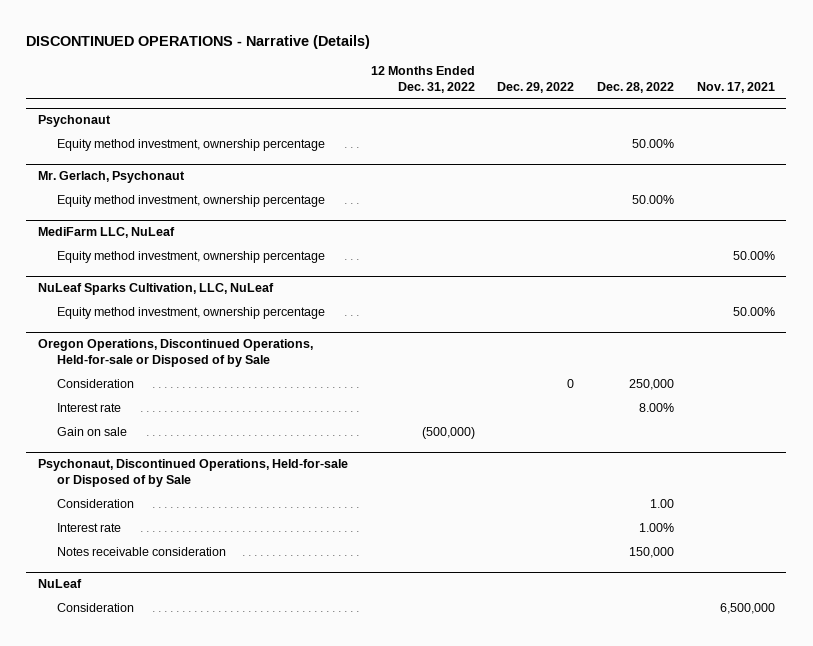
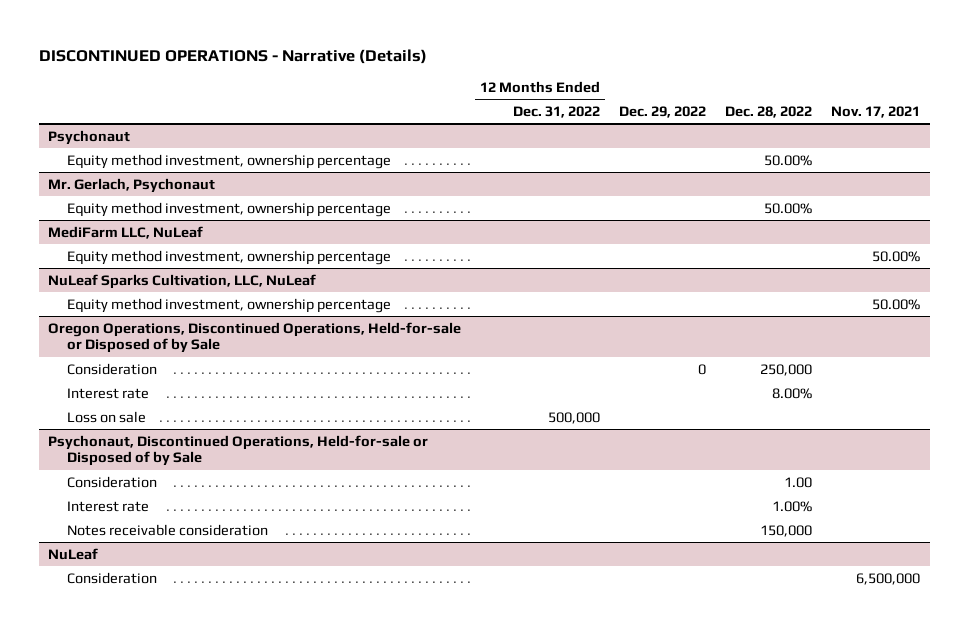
@ Oregon Operations, Discontinued Operations, Held-for-sale or Disposed of by Sale
- Gain on sale | (500,000) | | |
+ Loss on sale | 500,000 | | |

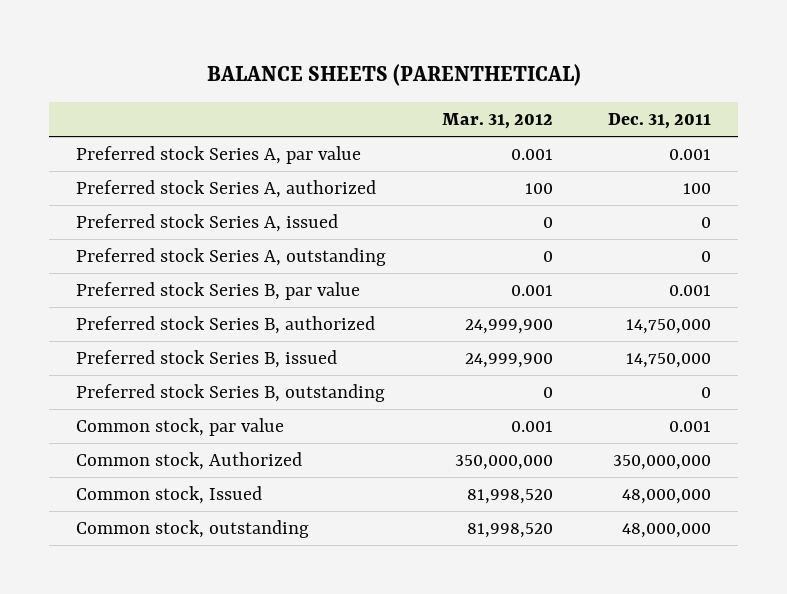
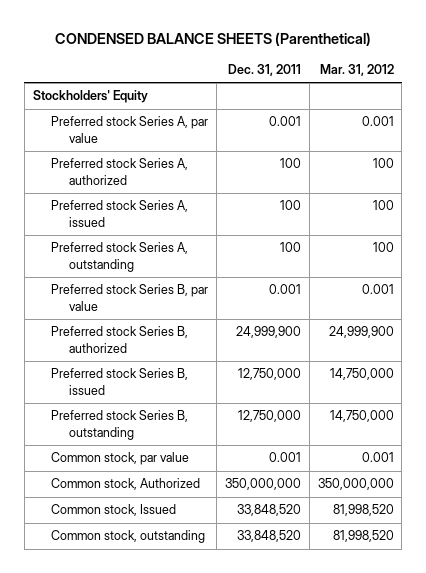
- BALANCE SHEETS (PARENTHETICAL)
+ CONDENSED BALANCE SHEETS (Parenthetical)
- | Mar. 31, 2012 | Dec. 31, 2011
+ | Dec. 31, 2011 | Mar. 31, 2012
+ Stockholders' Equity
- Preferred stock Series A, issued | 0 | 0
- Preferred stock Series A, outstanding | 0 | 0
+ Preferred stock Series A, issued | 100 | 100
+ Preferred stock Series A, outstanding | 100 | 100
- Preferred stock Series B, authorized | 24,999,900 | 14,750,000
- Preferred stock Series B, issued | 24,999,900 | 14,750,000
- Preferred stock Series B, outstanding | 0 | 0
+ Preferred stock Series B, authorized | 24,999,900 | 24,999,900
+ Preferred stock Series B, issued | 12,750,000 | 14,750,000
+ Preferred stock Series B, outstanding | 12,750,000 | 14,750,000
- Common stock, Issued | 81,998,520 | 48,000,000
- Common stock, outstanding | 81,998,520 | 48,000,000
+ Common stock, Issued | 33,848,520 | 81,998,520
+ Common stock, outstanding | 33,848,520 | 81,998,520

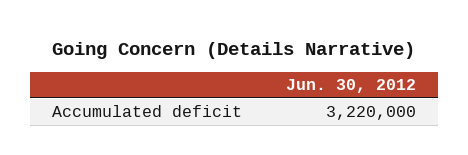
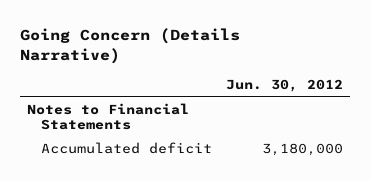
- Accumulated deficit | 3,220,000
+ Notes to Financial Statements
+ Accumulated deficit | 3,180,000

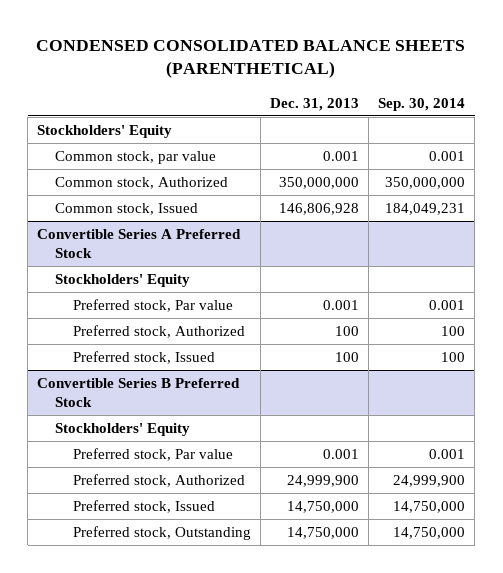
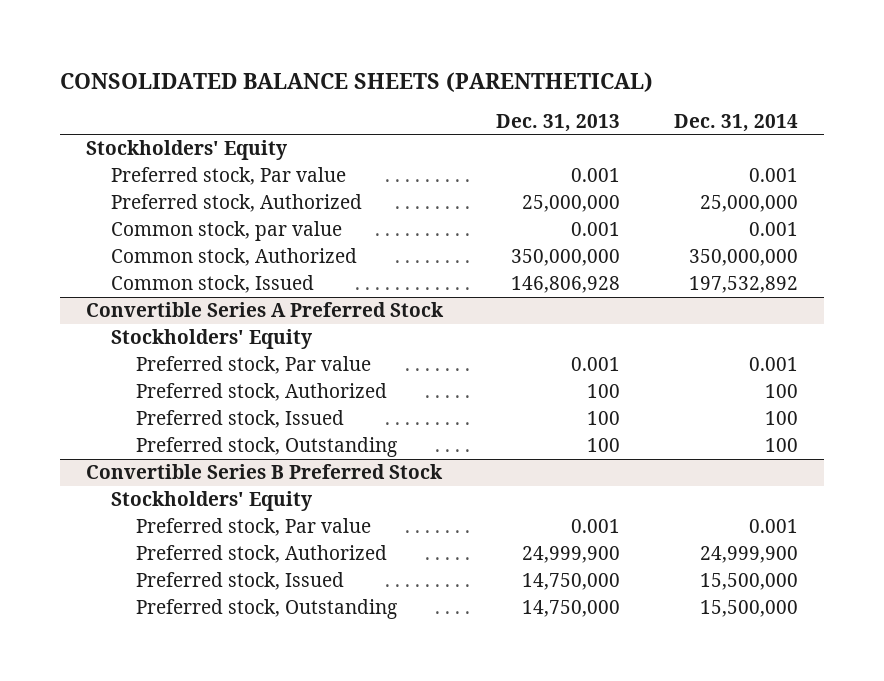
- CONDENSED CONSOLIDATED BALANCE SHEETS (PARENTHETICAL)
+ CONSOLIDATED BALANCE SHEETS (PARENTHETICAL)
- | Dec. 31, 2013 | Sep. 30, 2014
+ | Dec. 31, 2013 | Dec. 31, 2014
+ Preferred stock, Par value | 0.001 | 0.001
+ Preferred stock, Authorized | 25,000,000 | 25,000,000
@ Convertible Series A Preferred Stock
+ Preferred stock, Outstanding | 100 | 100

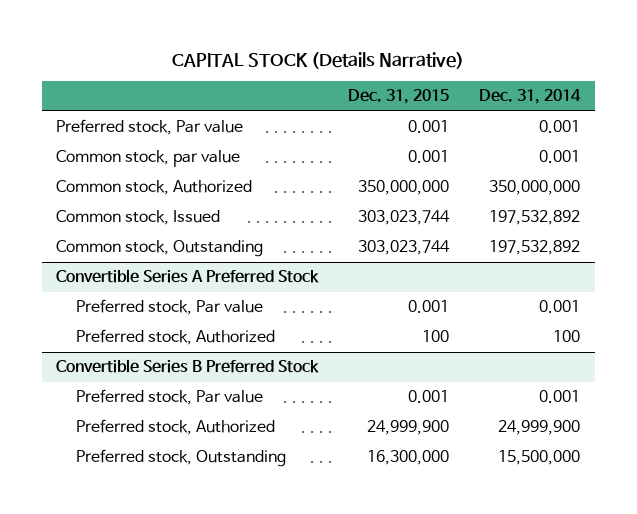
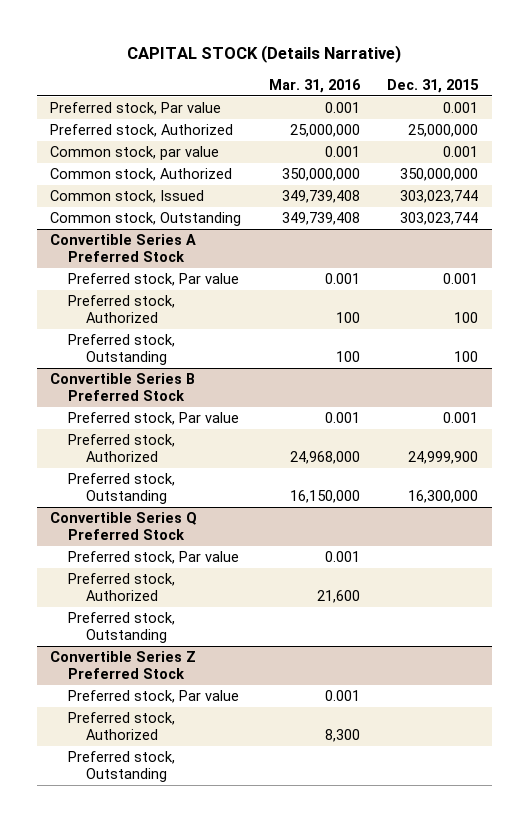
- | Dec. 31, 2015 | Dec. 31, 2014
+ | Mar. 31, 2016 | Dec. 31, 2015
+ Preferred stock, Authorized | 25,000,000 | 25,000,000
@ Convertible Series A Preferred Stock
+ Preferred stock, Outstanding | 100 | 100
+ Convertible Series Q Preferred Stock
+ Preferred stock, Par value | 0.001 |
+ Preferred stock, Authorized | 21,600 |
+ Preferred stock, Outstanding
+ Convertible Series Z Preferred Stock
+ Preferred stock, Par value | 0.001 |
+ Preferred stock, Authorized | 8,300 |
+ Preferred stock, Outstanding

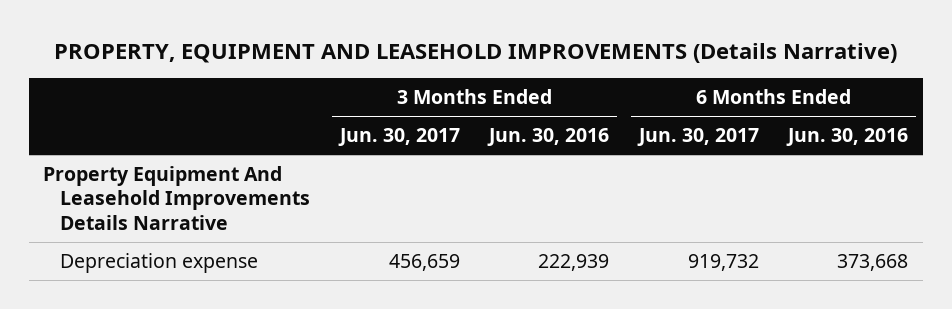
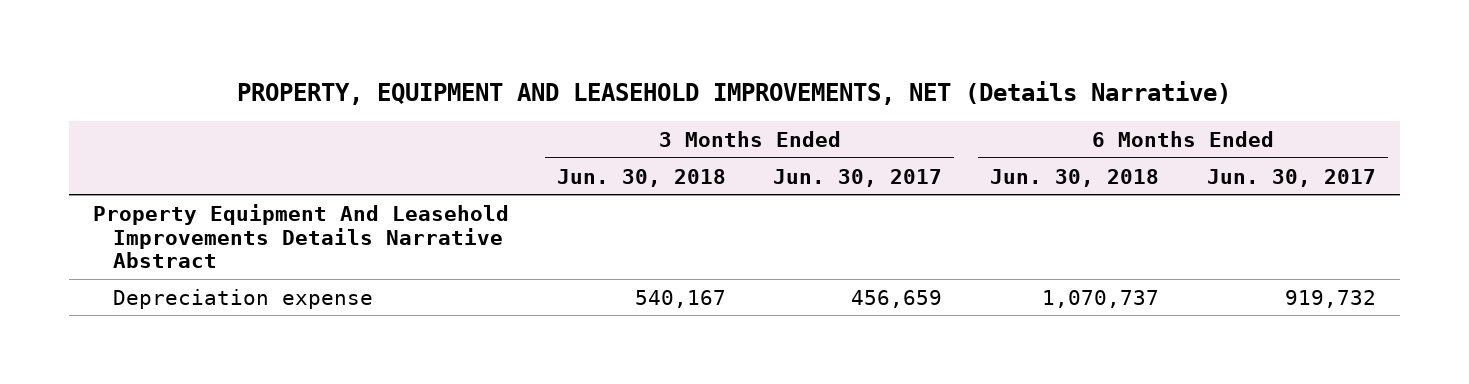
- PROPERTY, EQUIPMENT AND LEASEHOLD IMPROVEMENTS (Details Narrative)
+ PROPERTY, EQUIPMENT AND LEASEHOLD IMPROVEMENTS, NET (Details Narrative)
- | 3 Months Ended Jun. 30, 2017 | 3 Months Ended Jun. 30, 2016 | 6 Months Ended Jun. 30, 2017 | 6 Months Ended Jun. 30, 2016
+ | 3 Months Ended Jun. 30, 2018 | 3 Months Ended Jun. 30, 2017 | 6 Months Ended Jun. 30, 2018 | 6 Months Ended Jun. 30, 2017
- Property Equipment And Leasehold Improvements Details Narrative
+ Property Equipment And Leasehold Improvements Details Narrative Abstract

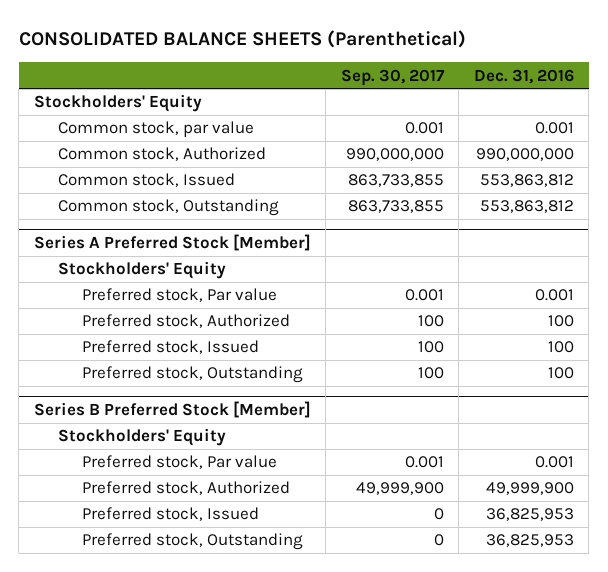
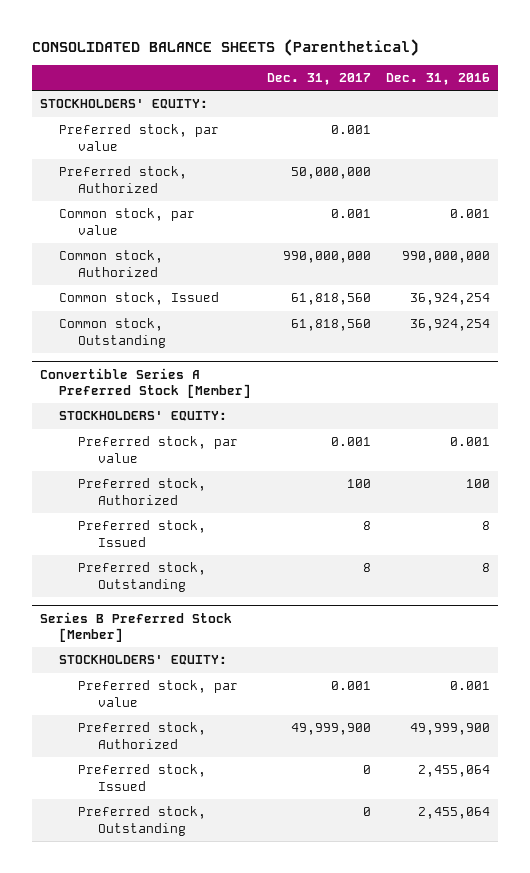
- | Sep. 30, 2017 | Dec. 31, 2016
+ | Dec. 31, 2017 | Dec. 31, 2016
- Stockholders' Equity
+ STOCKHOLDERS' EQUITY:
+ Preferred stock, par value | 0.001 |
+ Preferred stock, Authorized | 50,000,000 |
- Common stock, Issued | 863,733,855 | 553,863,812
- Common stock, Outstanding | 863,733,855 | 553,863,812
- Series A Preferred Stock [Member]
- Stockholders' Equity
- Preferred stock, Par value | 0.001 | 0.001
+ Common stock, Issued | 61,818,560 | 36,924,254
+ Common stock, Outstanding | 61,818,560 | 36,924,254
+ Convertible Series A Preferred Stock [Member]
+ STOCKHOLDERS' EQUITY:
+ Preferred stock, par value | 0.001 | 0.001
- Preferred stock, Issued | 100 | 100
- Preferred stock, Outstanding | 100 | 100
+ Preferred stock, Issued | 8 | 8
+ Preferred stock, Outstanding | 8 | 8
@ Series B Preferred Stock [Member]
- Stockholders' Equity
- Preferred stock, Par value | 0.001 | 0.001
+ STOCKHOLDERS' EQUITY:
+ Preferred stock, par value | 0.001 | 0.001
- Preferred stock, Issued | 0 | 36,825,953
- Preferred stock, Outstanding | 0 | 36,825,953
+ Preferred stock, Issued | 0 | 2,455,064
+ Preferred stock, Outstanding | 0 | 2,455,064

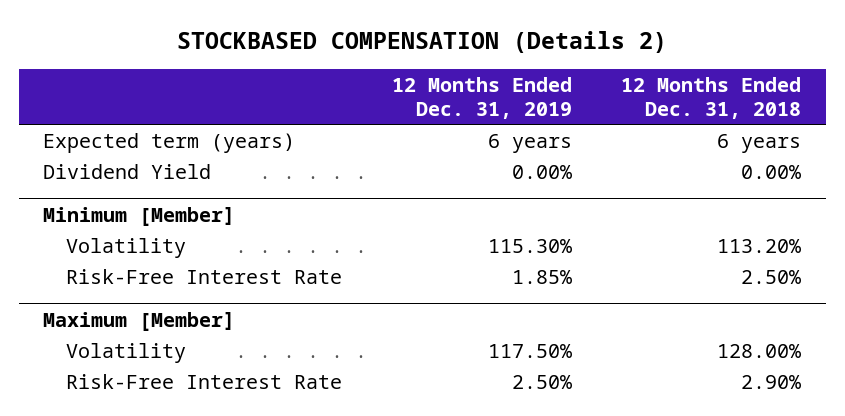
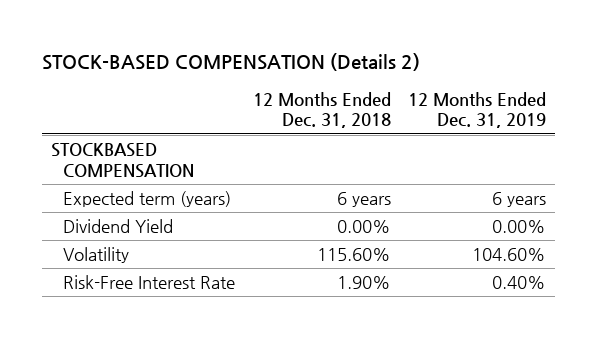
- STOCKBASED COMPENSATION (Details 2)
+ STOCK-BASED COMPENSATION (Details 2)
- | 12 Months Ended Dec. 31, 2019 | 12 Months Ended Dec. 31, 2018
+ | 12 Months Ended Dec. 31, 2018 | 12 Months Ended Dec. 31, 2019
+ STOCKBASED COMPENSATION
- Minimum [Member]
- Volatility | 115.30% | 113.20%
- Risk-Free Interest Rate | 1.85% | 2.50%
- Maximum [Member]
- Volatility | 117.50% | 128.00%
- Risk-Free Interest Rate | 2.50% | 2.90%
+ Volatility | 115.60% | 104.60%
+ Risk-Free Interest Rate | 1.90% | 0.40%

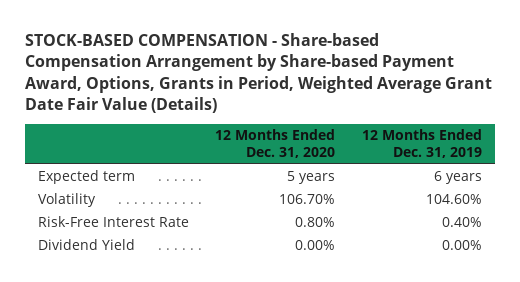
- STOCK-BASED COMPENSATION (Details 2)
+ STOCK-BASED COMPENSATION - Share-based Compensation Arrangement by Share-based Payment Award, Options, Grants in Period, Weighted Average Grant Date Fair Value (Details)
- | 12 Months Ended Dec. 31, 2018 | 12 Months Ended Dec. 31, 2019
+ | 12 Months Ended Dec. 31, 2020 | 12 Months Ended Dec. 31, 2019
- STOCKBASED COMPENSATION
- Expected term (years) | 6 years | 6 years
+ Expected term | 5 years | 6 years
moved down: Dividend Yield | 0.00% | 0.00%

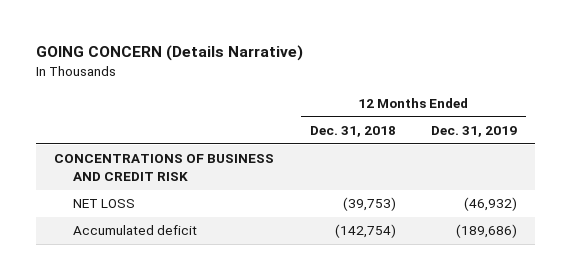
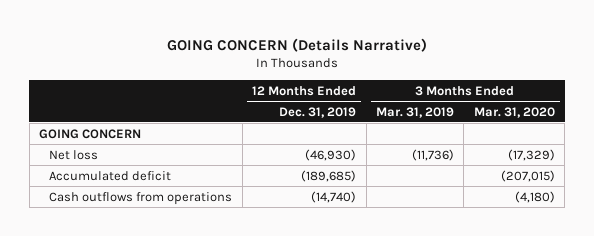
- | 12 Months Ended Dec. 31, 2018 | 12 Months Ended Dec. 31, 2019
+ | 12 Months Ended Dec. 31, 2019 | 3 Months Ended Mar. 31, 2019 | 3 Months Ended Mar. 31, 2020
- CONCENTRATIONS OF BUSINESS AND CREDIT RISK
- NET LOSS | (39,753) | (46,932)
- Accumulated deficit | (142,754) | (189,686)
+ GOING CONCERN
+ Net loss | (46,930) | (11,736) | (17,329)
+ Accumulated deficit | (189,685) | | (207,015)
+ Cash outflows from operations | (14,740) | | (4,180)

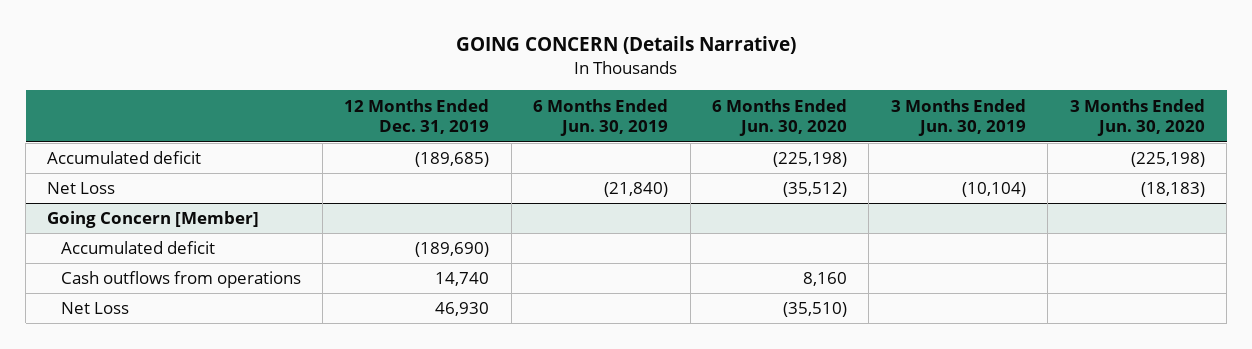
- | 12 Months Ended Dec. 31, 2019 | 3 Months Ended Mar. 31, 2019 | 3 Months Ended Mar. 31, 2020
+ | 12 Months Ended Dec. 31, 2019 | 6 Months Ended Jun. 30, 2019 | 6 Months Ended Jun. 30, 2020 | 3 Months Ended Jun. 30, 2019 | 3 Months Ended Jun. 30, 2020
- GOING CONCERN
- Net loss | (46,930) | (11,736) | (17,329)
- Cash outflows from operations | (14,740) | | (4,180)
+ Net Loss | | (21,840) | (35,512) | (10,104) | (18,183)
+ Going Concern [Member]
+ Accumulated deficit | (189,690) | | | |
+ Cash outflows from operations | 14,740 | | 8,160 | |
+ Net Loss | 46,930 | | (35,510) | |

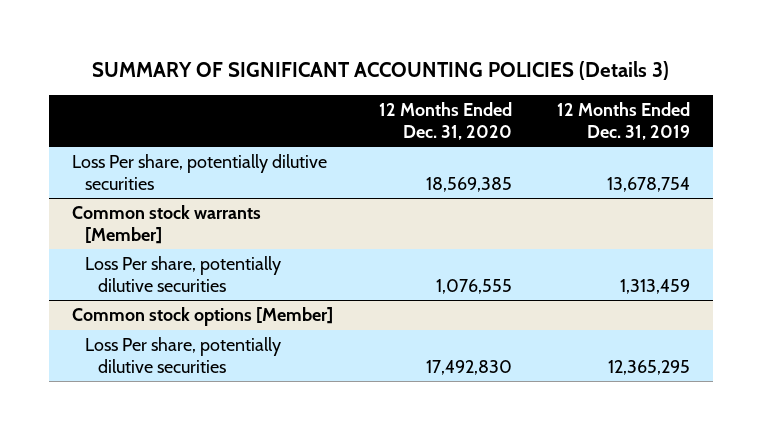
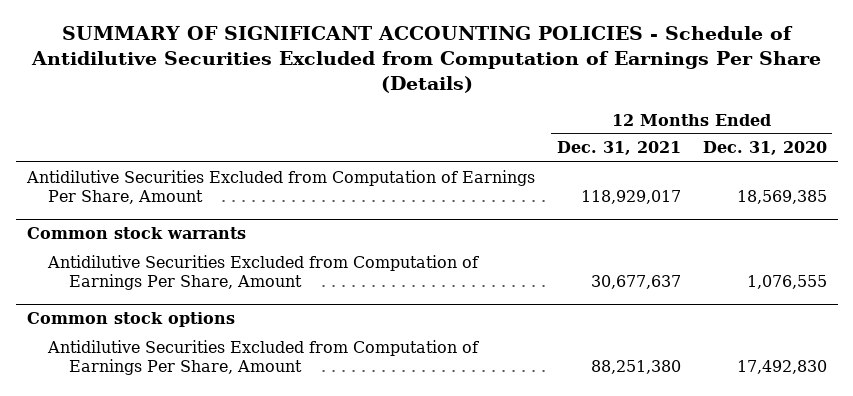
- SUMMARY OF SIGNIFICANT ACCOUNTING POLICIES (Details 3)
+ SUMMARY OF SIGNIFICANT ACCOUNTING POLICIES - Schedule of Antidilutive Securities Excluded from Computation of Earnings Per Share (Details)
- | 12 Months Ended Dec. 31, 2020 | 12 Months Ended Dec. 31, 2019
+ | 12 Months Ended Dec. 31, 2021 | 12 Months Ended Dec. 31, 2020
- Loss Per share, potentially dilutive securities | 18,569,385 | 13,678,754
- Common stock warrants [Member]
- Loss Per share, potentially dilutive securities | 1,076,555 | 1,313,459
- Common stock options [Member]
- Loss Per share, potentially dilutive securities | 17,492,830 | 12,365,295
+ Antidilutive Securities Excluded from Computation of Earnings Per Share, Amount | 118,929,017 | 18,569,385
+ Common stock warrants
+ Antidilutive Securities Excluded from Computation of Earnings Per Share, Amount | 30,677,637 | 1,076,555
+ Common stock options
+ Antidilutive Securities Excluded from Computation of Earnings Per Share, Amount | 88,251,380 | 17,492,830

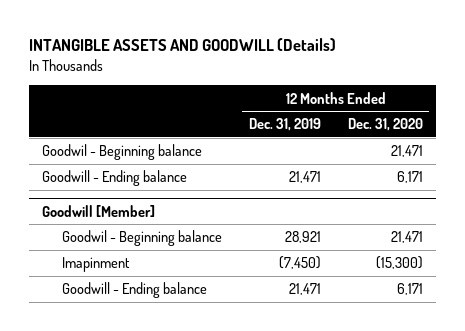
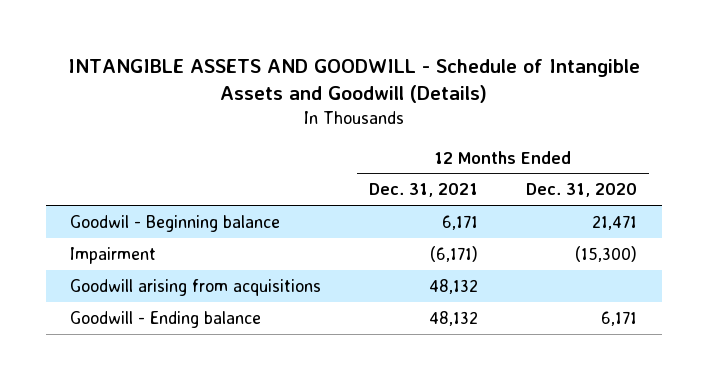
- INTANGIBLE ASSETS AND GOODWILL (Details)
+ INTANGIBLE ASSETS AND GOODWILL - Schedule of Intangible Assets and Goodwill (Details)
- | 12 Months Ended Dec. 31, 2019 | 12 Months Ended Dec. 31, 2020
+ | 12 Months Ended Dec. 31, 2021 | 12 Months Ended Dec. 31, 2020
- Goodwill - Ending balance | 21,471 | 6,171
- Goodwill [Member]
- Goodwil - Beginning balance | 28,921 | 21,471
- Imapinment | (7,450) | (15,300)
+ Impairment | (6,171) | (15,300)
+ Goodwill arising from acquisitions | 48,132 |

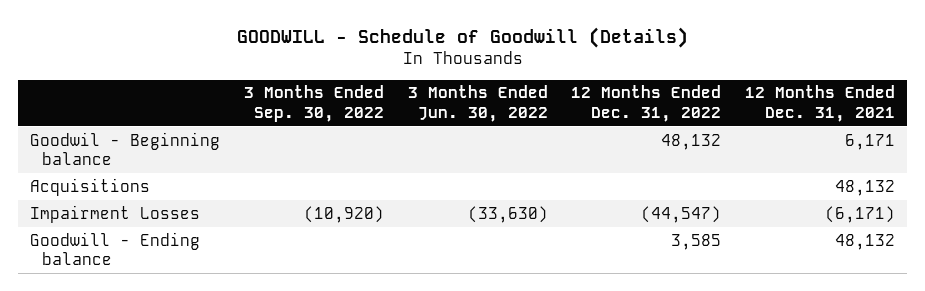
- INTANGIBLE ASSETS AND GOODWILL - Schedule of Intangible Assets and Goodwill (Details)
+ GOODWILL - Schedule of Goodwill (Details)
- | 12 Months Ended Dec. 31, 2021 | 12 Months Ended Dec. 31, 2020
+ | 3 Months Ended Sep. 30, 2022 | 3 Months Ended Jun. 30, 2022 | 12 Months Ended Dec. 31, 2022 | 12 Months Ended Dec. 31, 2021
- Impairment | (6,171) | (15,300)
- Goodwill arising from acquisitions | 48,132 |
+ Acquisitions | | | | 48,132
+ Impairment Losses | (10,920) | (33,630) | (44,547) | (6,171)

